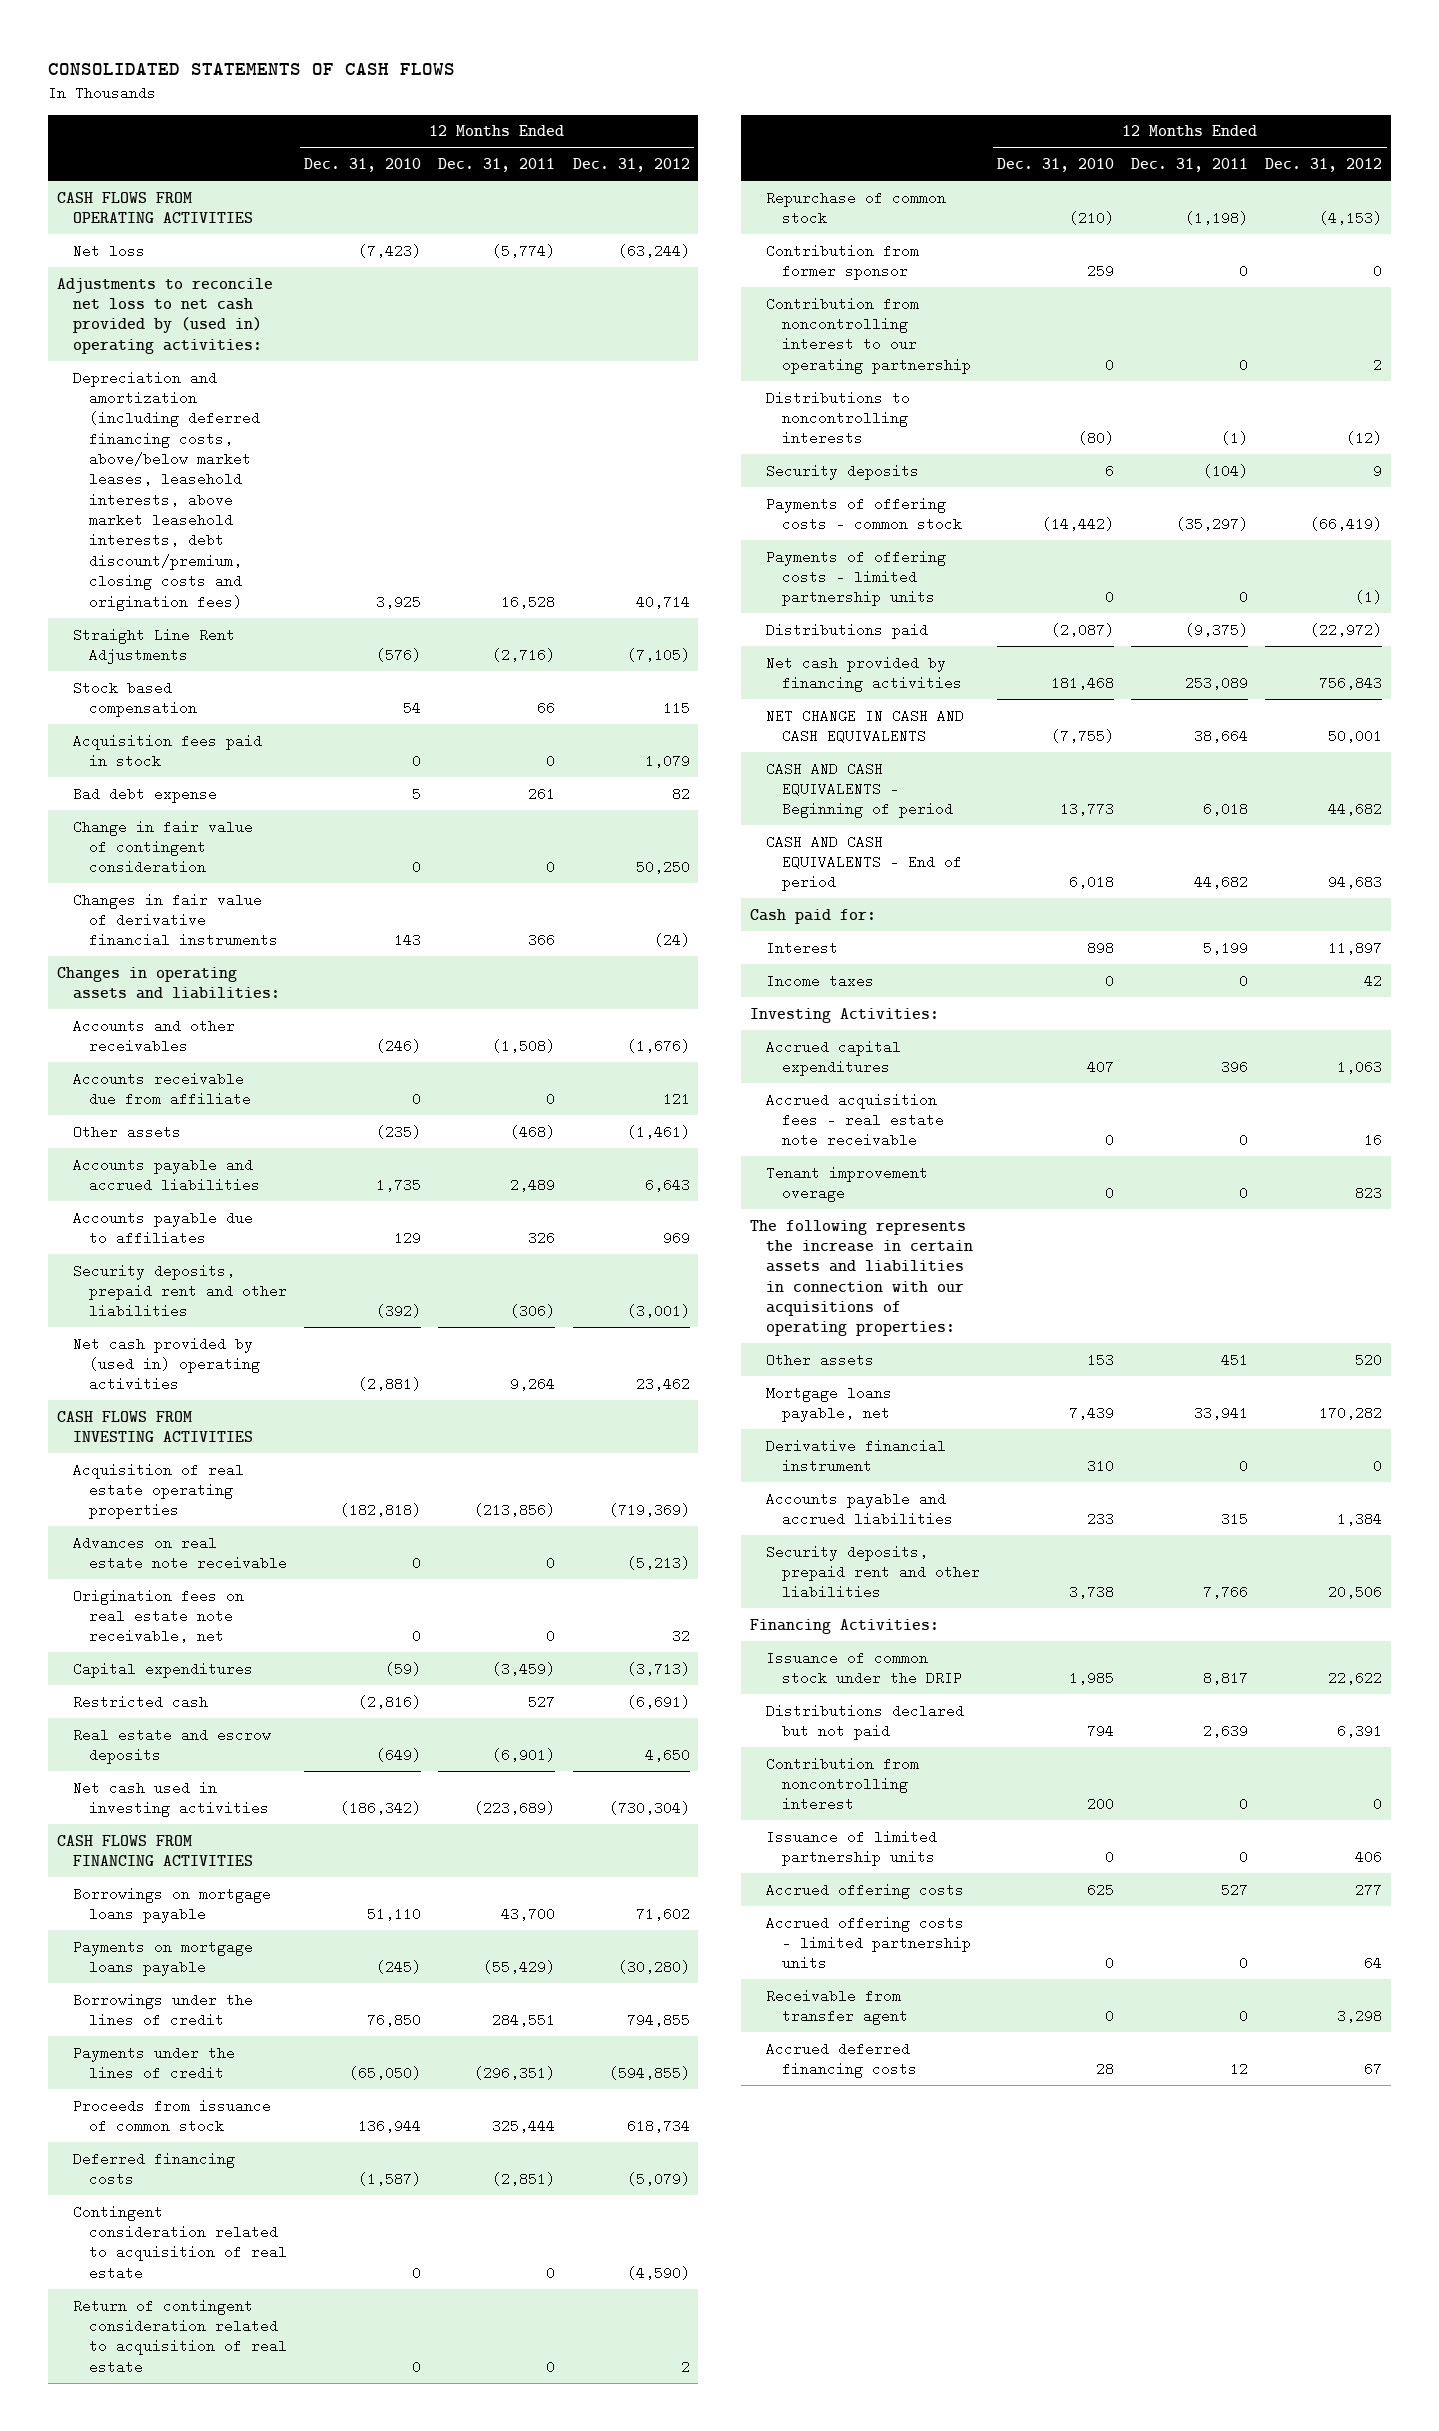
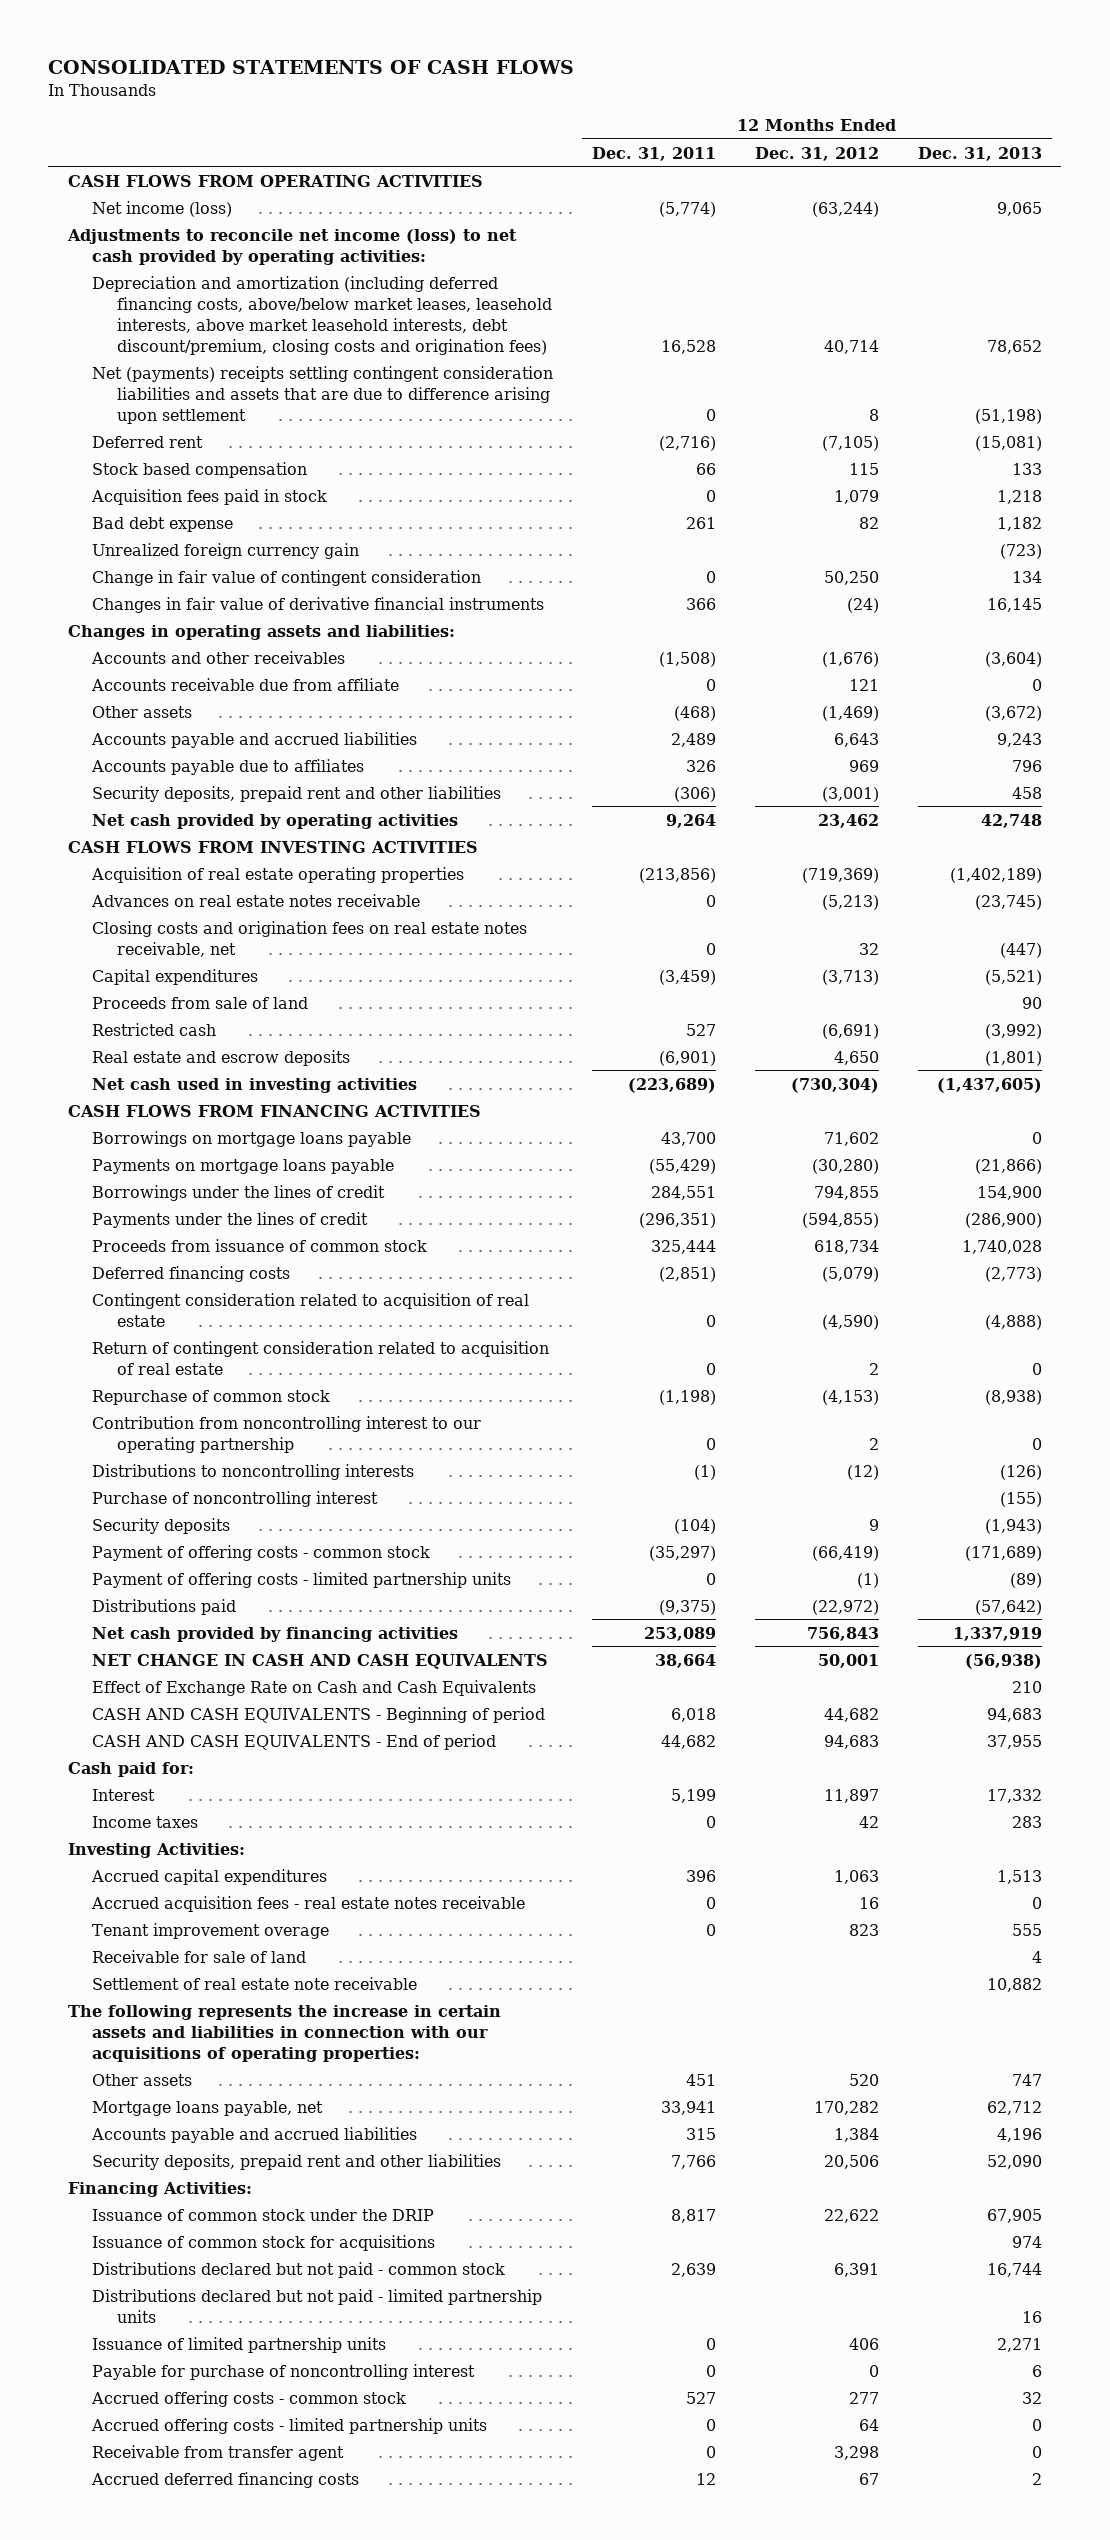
- | 12 Months Ended Dec. 31, 2010 | 12 Months Ended Dec. 31, 2011 | 12 Months Ended Dec. 31, 2012
+ | 12 Months Ended Dec. 31, 2011 | 12 Months Ended Dec. 31, 2012 | 12 Months Ended Dec. 31, 2013
- Net loss | (7,423) | (5,774) | (63,244)
- Adjustments to reconcile net loss to net cash provided by (used in) operating activities:
+ Net income (loss) | (5,774) | (63,244) | 9,065
+ Adjustments to reconcile net income (loss) to net cash provided by operating activities:
- Straight Line Rent Adjustments | (576) | (2,716) | (7,105)
+ Net (payments) receipts settling contingent consideration liabilities and assets that are due to difference arising upon settlement | 0 | 8 | (51,198)
+ Deferred rent | (2,716) | (7,105) | (15,081)
+ Unrealized foreign currency gain | | | (723)
- Other assets | (235) | (468) | (1,461)
+ Other assets | (468) | (1,469) | (3,672)
- Net cash provided by (used in) operating activities | (2,881) | 9,264 | 23,462
+ Net cash provided by operating activities | 9,264 | 23,462 | 42,748
- Advances on real estate note receivable | 0 | 0 | (5,213)
- Origination fees on real estate note receivable, net | 0 | 0 | 32
+ Advances on real estate notes receivable | 0 | (5,213) | (23,745)
+ Closing costs and origination fees on real estate notes receivable, net | 0 | 32 | (447)
+ Proceeds from sale of land | | | 90
- Contribution from former sponsor | 259 | 0 | 0
+ Purchase of noncontrolling interest | | | (155)
- Payments of offering costs - common stock | (14,442) | (35,297) | (66,419)
- Payments of offering costs - limited partnership units | 0 | 0 | (1)
+ Payment of offering costs - common stock | (35,297) | (66,419) | (171,689)
+ Payment of offering costs - limited partnership units | 0 | (1) | (89)
+ Effect of Exchange Rate on Cash and Cash Equivalents | | | 210
- Accrued acquisition fees - real estate note receivable | 0 | 0 | 16
+ Accrued acquisition fees - real estate notes receivable | 0 | 16 | 0
+ Receivable for sale of land | | | 4
+ Settlement of real estate note receivable | | | 10,882
- Derivative financial instrument | 310 | 0 | 0
- Distributions declared but not paid | 794 | 2,639 | 6,391
- Contribution from noncontrolling interest | 200 | 0 | 0
+ Issuance of common stock for acquisitions | | | 974
+ Distributions declared but not paid - common stock | 2,639 | 6,391 | 16,744
+ Distributions declared but not paid - limited partnership units | | | 16
- Accrued offering costs | 625 | 527 | 277
+ Payable for purchase of noncontrolling interest | 0 | 0 | 6
+ Accrued offering costs - common stock | 527 | 277 | 32

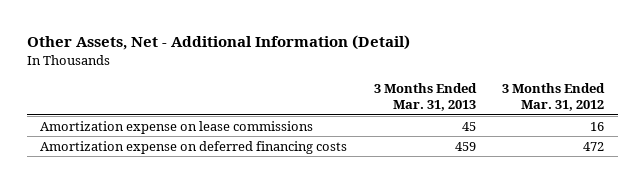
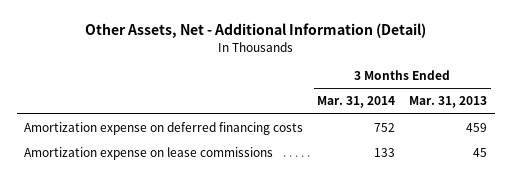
- | 3 Months Ended Mar. 31, 2013 | 3 Months Ended Mar. 31, 2012
+ | 3 Months Ended Mar. 31, 2014 | 3 Months Ended Mar. 31, 2013
moved down: Amortization expense on lease commissions | 133 | 45

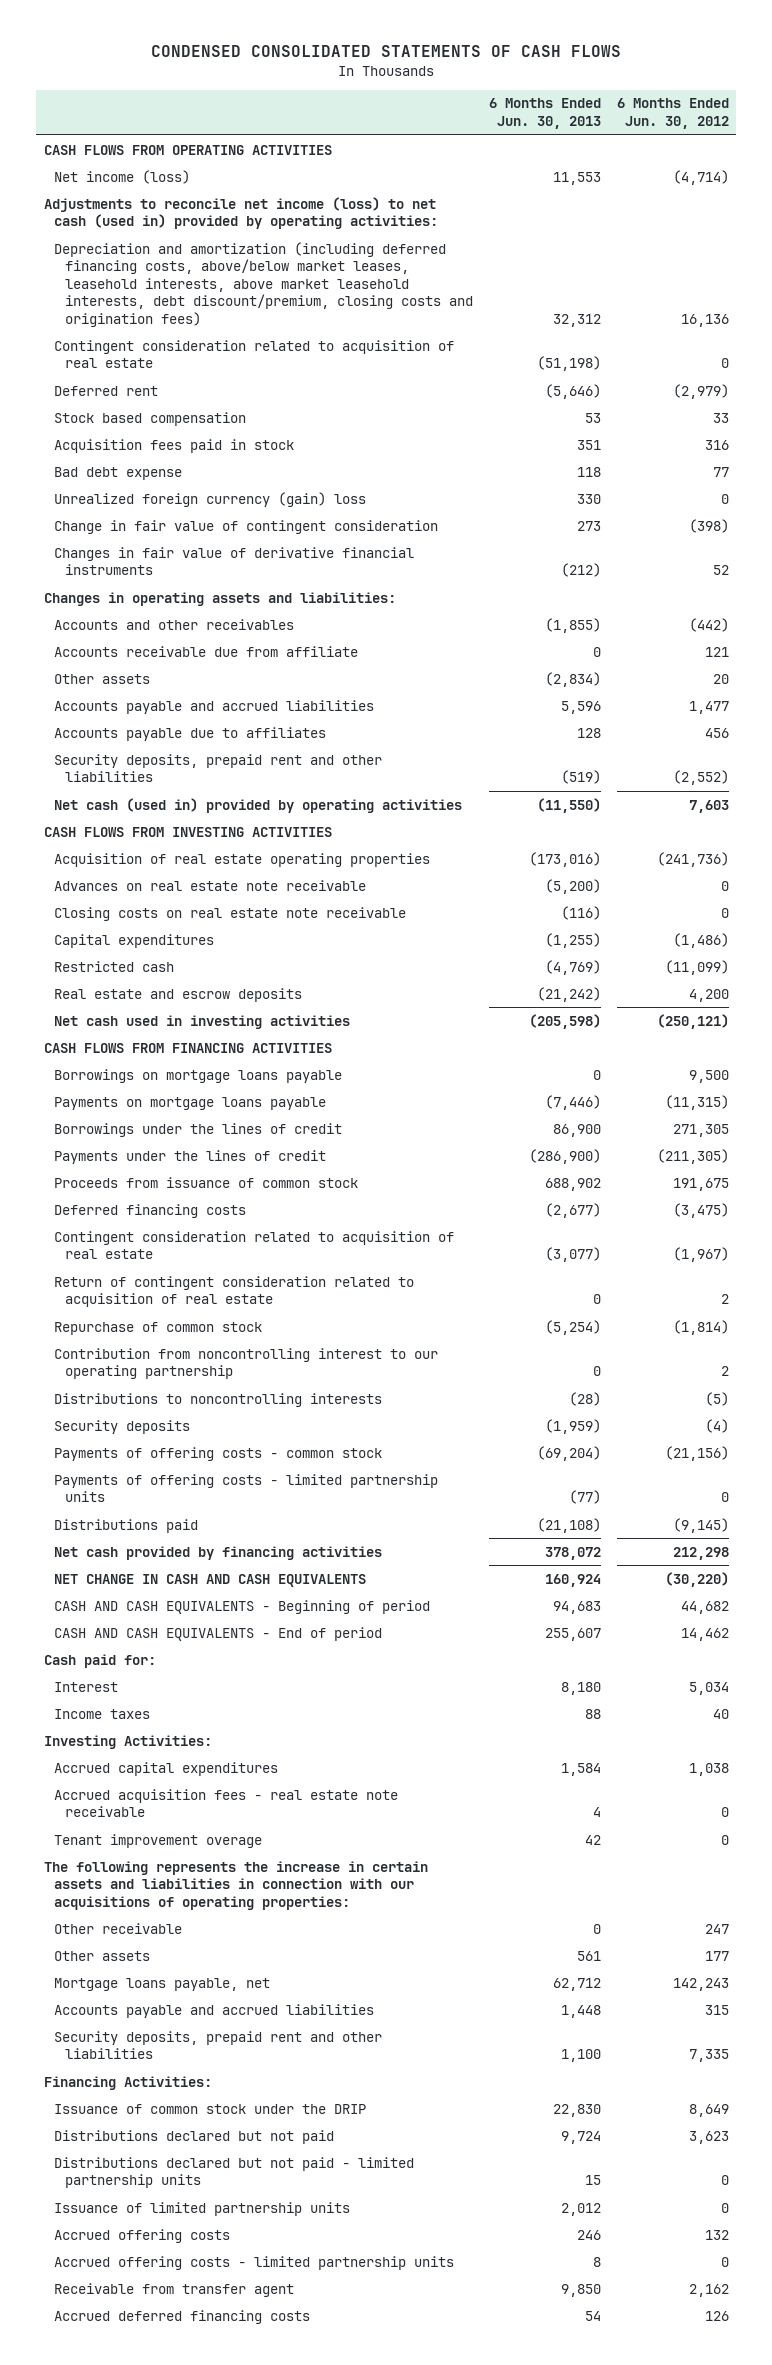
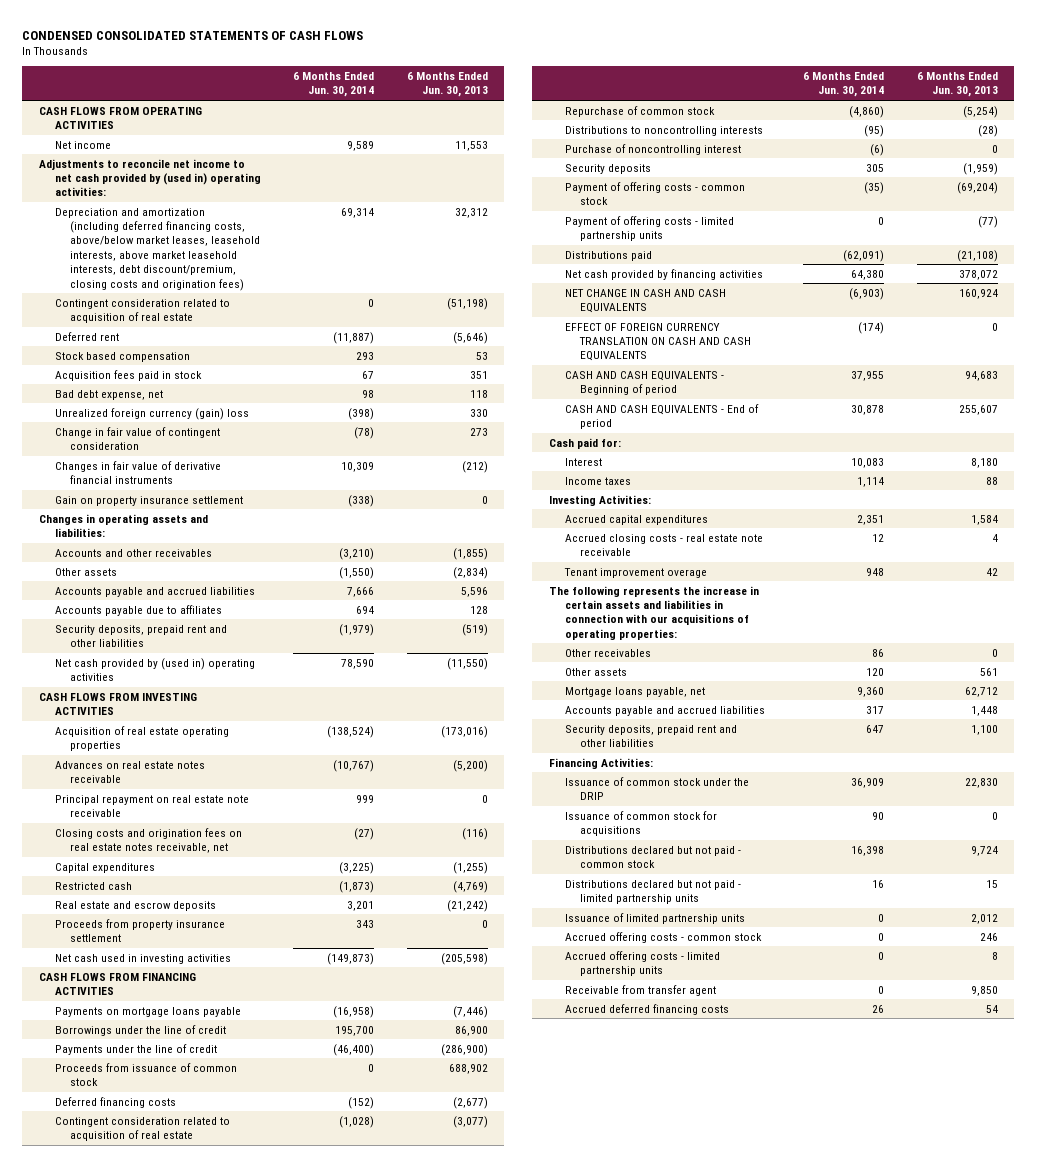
- | 6 Months Ended Jun. 30, 2013 | 6 Months Ended Jun. 30, 2012
+ | 6 Months Ended Jun. 30, 2014 | 6 Months Ended Jun. 30, 2013
- Net income (loss) | 11,553 | (4,714)
- Adjustments to reconcile net income (loss) to net cash (used in) provided by operating activities:
+ Net income | 9,589 | 11,553
+ Adjustments to reconcile net income to net cash provided by (used in) operating activities:
- Bad debt expense | 118 | 77
+ Bad debt expense, net | 98 | 118
+ Gain on property insurance settlement | (338) | 0
- Accounts receivable due from affiliate | 0 | 121
- Net cash (used in) provided by operating activities | (11,550) | 7,603
+ Net cash provided by (used in) operating activities | 78,590 | (11,550)
- Advances on real estate note receivable | (5,200) | 0
- Closing costs on real estate note receivable | (116) | 0
+ Advances on real estate notes receivable | (10,767) | (5,200)
+ Principal repayment on real estate note receivable | 999 | 0
+ Closing costs and origination fees on real estate notes receivable, net | (27) | (116)
+ Proceeds from property insurance settlement | 343 | 0
- Borrowings on mortgage loans payable | 0 | 9,500
- Borrowings under the lines of credit | 86,900 | 271,305
- Payments under the lines of credit | (286,900) | (211,305)
+ Borrowings under the line of credit | 195,700 | 86,900
+ Payments under the line of credit | (46,400) | (286,900)
- Return of contingent consideration related to acquisition of real estate | 0 | 2
- Contribution from noncontrolling interest to our operating partnership | 0 | 2
+ Purchase of noncontrolling interest | (6) | 0
- Payments of offering costs - common stock | (69,204) | (21,156)
- Payments of offering costs - limited partnership units | (77) | 0
+ Payment of offering costs - common stock | (35) | (69,204)
+ Payment of offering costs - limited partnership units | 0 | (77)
+ EFFECT OF FOREIGN CURRENCY TRANSLATION ON CASH AND CASH EQUIVALENTS | (174) | 0
- Accrued acquisition fees - real estate note receivable | 4 | 0
+ Accrued closing costs - real estate note receivable | 12 | 4
- Other receivable | 0 | 247
+ Other receivables | 86 | 0
- Distributions declared but not paid | 9,724 | 3,623
+ Issuance of common stock for acquisitions | 90 | 0
+ Distributions declared but not paid - common stock | 16,398 | 9,724
- Accrued offering costs | 246 | 132
+ Accrued offering costs - common stock | 0 | 246

